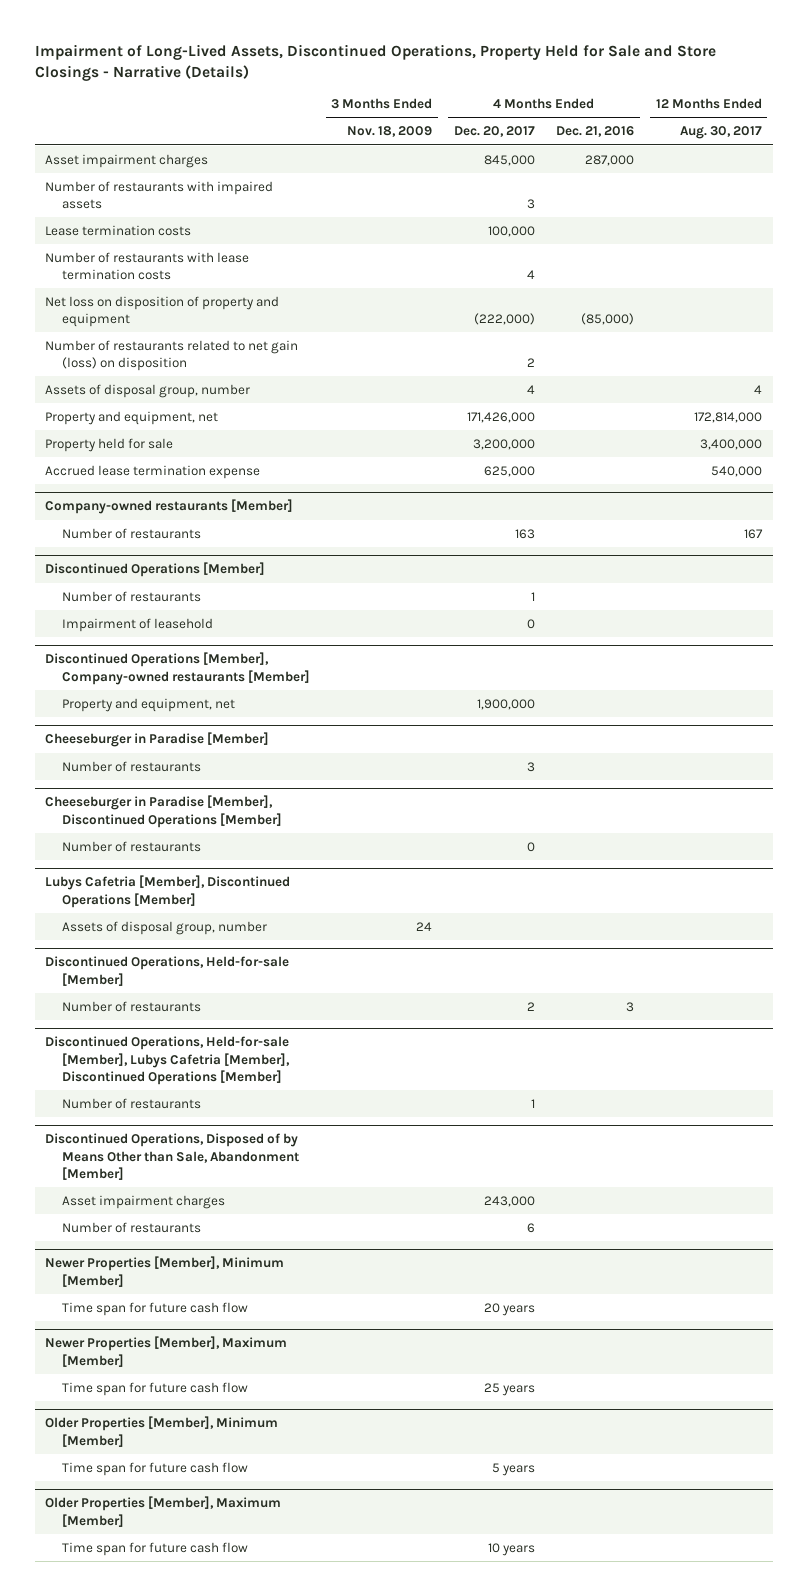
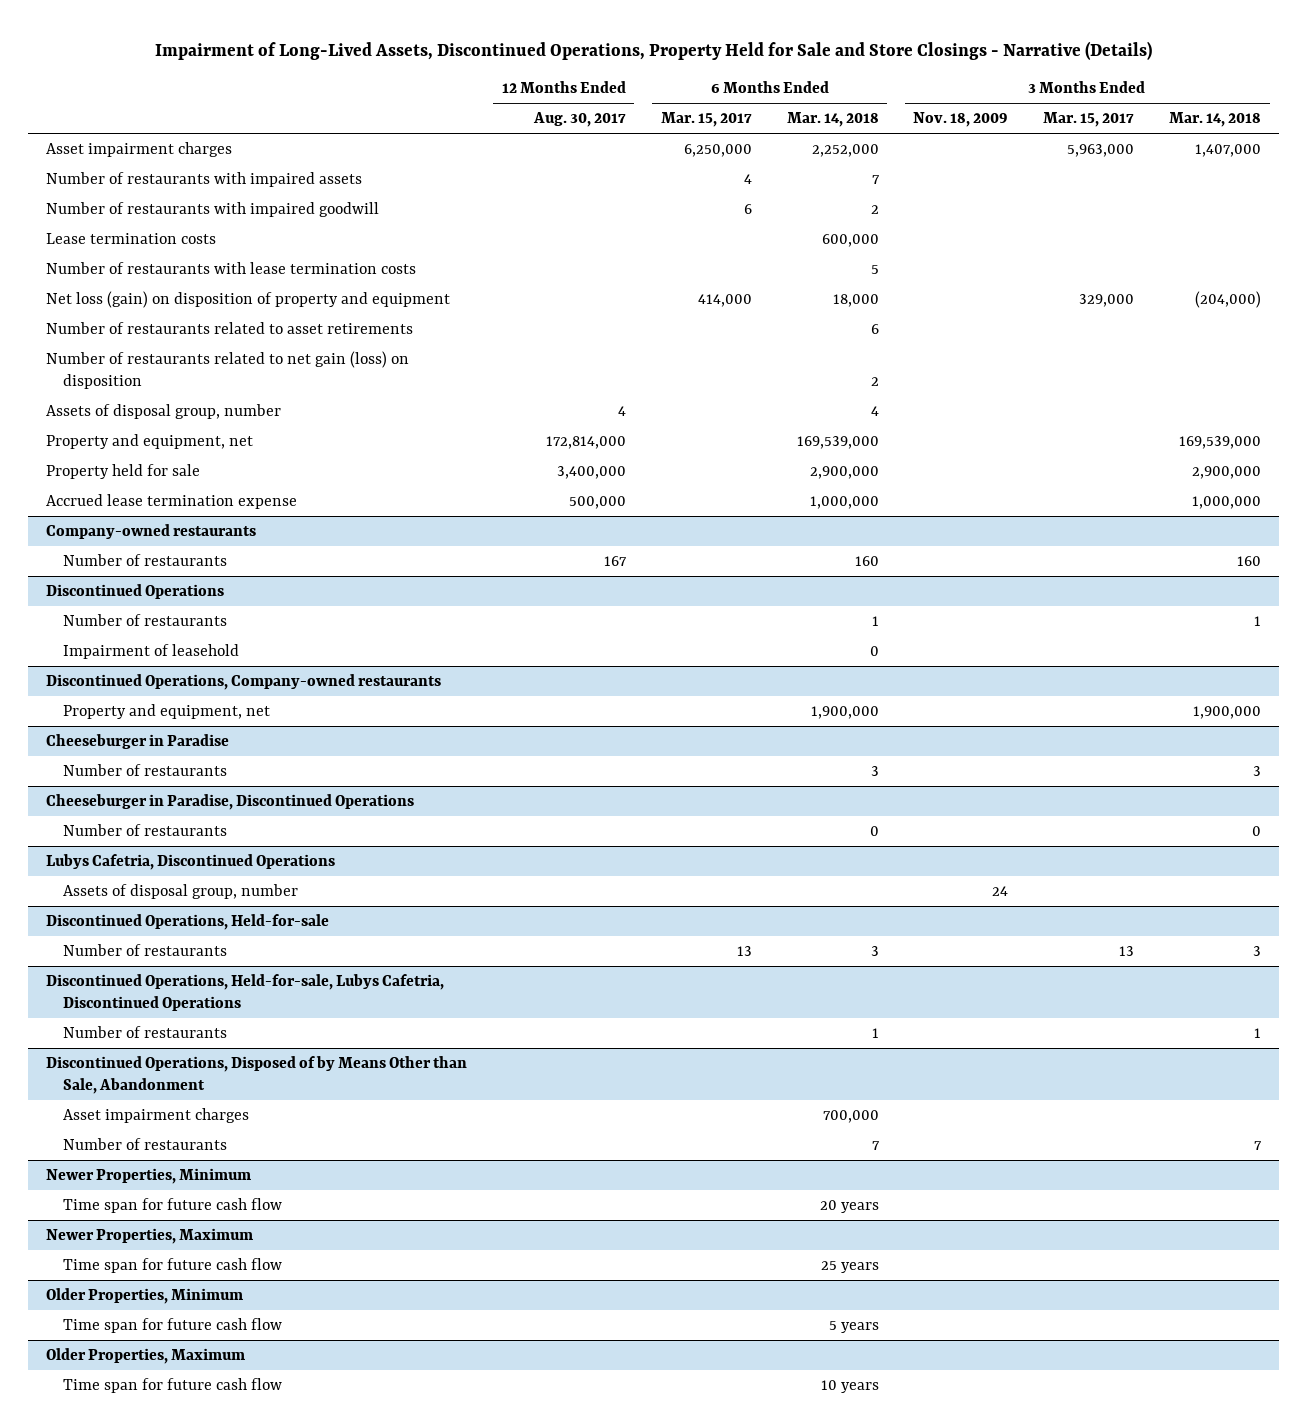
- | 3 Months Ended Nov. 18, 2009 | 4 Months Ended Dec. 20, 2017 | 4 Months Ended Dec. 21, 2016 | 12 Months Ended Aug. 30, 2017
+ | 12 Months Ended Aug. 30, 2017 | 6 Months Ended Mar. 15, 2017 | 6 Months Ended Mar. 14, 2018 | 3 Months Ended Nov. 18, 2009 | 3 Months Ended Mar. 15, 2017 | 3 Months Ended Mar. 14, 2018
+ Number of restaurants with impaired goodwill | | 6 | 2 | | |
- Net loss on disposition of property and equipment | | (222,000) | (85,000) |
+ Net loss (gain) on disposition of property and equipment | | 414,000 | 18,000 | | 329,000 | (204,000)
+ Number of restaurants related to asset retirements | | | 6 | | |
- Accrued lease termination expense | | 625,000 | | 540,000
- Company-owned restaurants [Member]
+ Accrued lease termination expense | 500,000 | | 1,000,000 | | | 1,000,000
+ Company-owned restaurants
- Discontinued Operations [Member]
+ Discontinued Operations
- Discontinued Operations [Member], Company-owned restaurants [Member]
+ Discontinued Operations, Company-owned restaurants
- Cheeseburger in Paradise [Member]
+ Cheeseburger in Paradise
- Cheeseburger in Paradise [Member], Discontinued Operations [Member]
+ Cheeseburger in Paradise, Discontinued Operations
- Lubys Cafetria [Member], Discontinued Operations [Member]
+ Lubys Cafetria, Discontinued Operations
- Discontinued Operations, Held-for-sale [Member]
+ Discontinued Operations, Held-for-sale
- Discontinued Operations, Held-for-sale [Member], Lubys Cafetria [Member], Discontinued Operations [Member]
+ Discontinued Operations, Held-for-sale, Lubys Cafetria, Discontinued Operations
- Discontinued Operations, Disposed of by Means Other than Sale, Abandonment [Member]
+ Discontinued Operations, Disposed of by Means Other than Sale, Abandonment
- Newer Properties [Member], Minimum [Member]
+ Newer Properties, Minimum
- Newer Properties [Member], Maximum [Member]
+ Newer Properties, Maximum
- Older Properties [Member], Minimum [Member]
+ Older Properties, Minimum
- Older Properties [Member], Maximum [Member]
+ Older Properties, Maximum

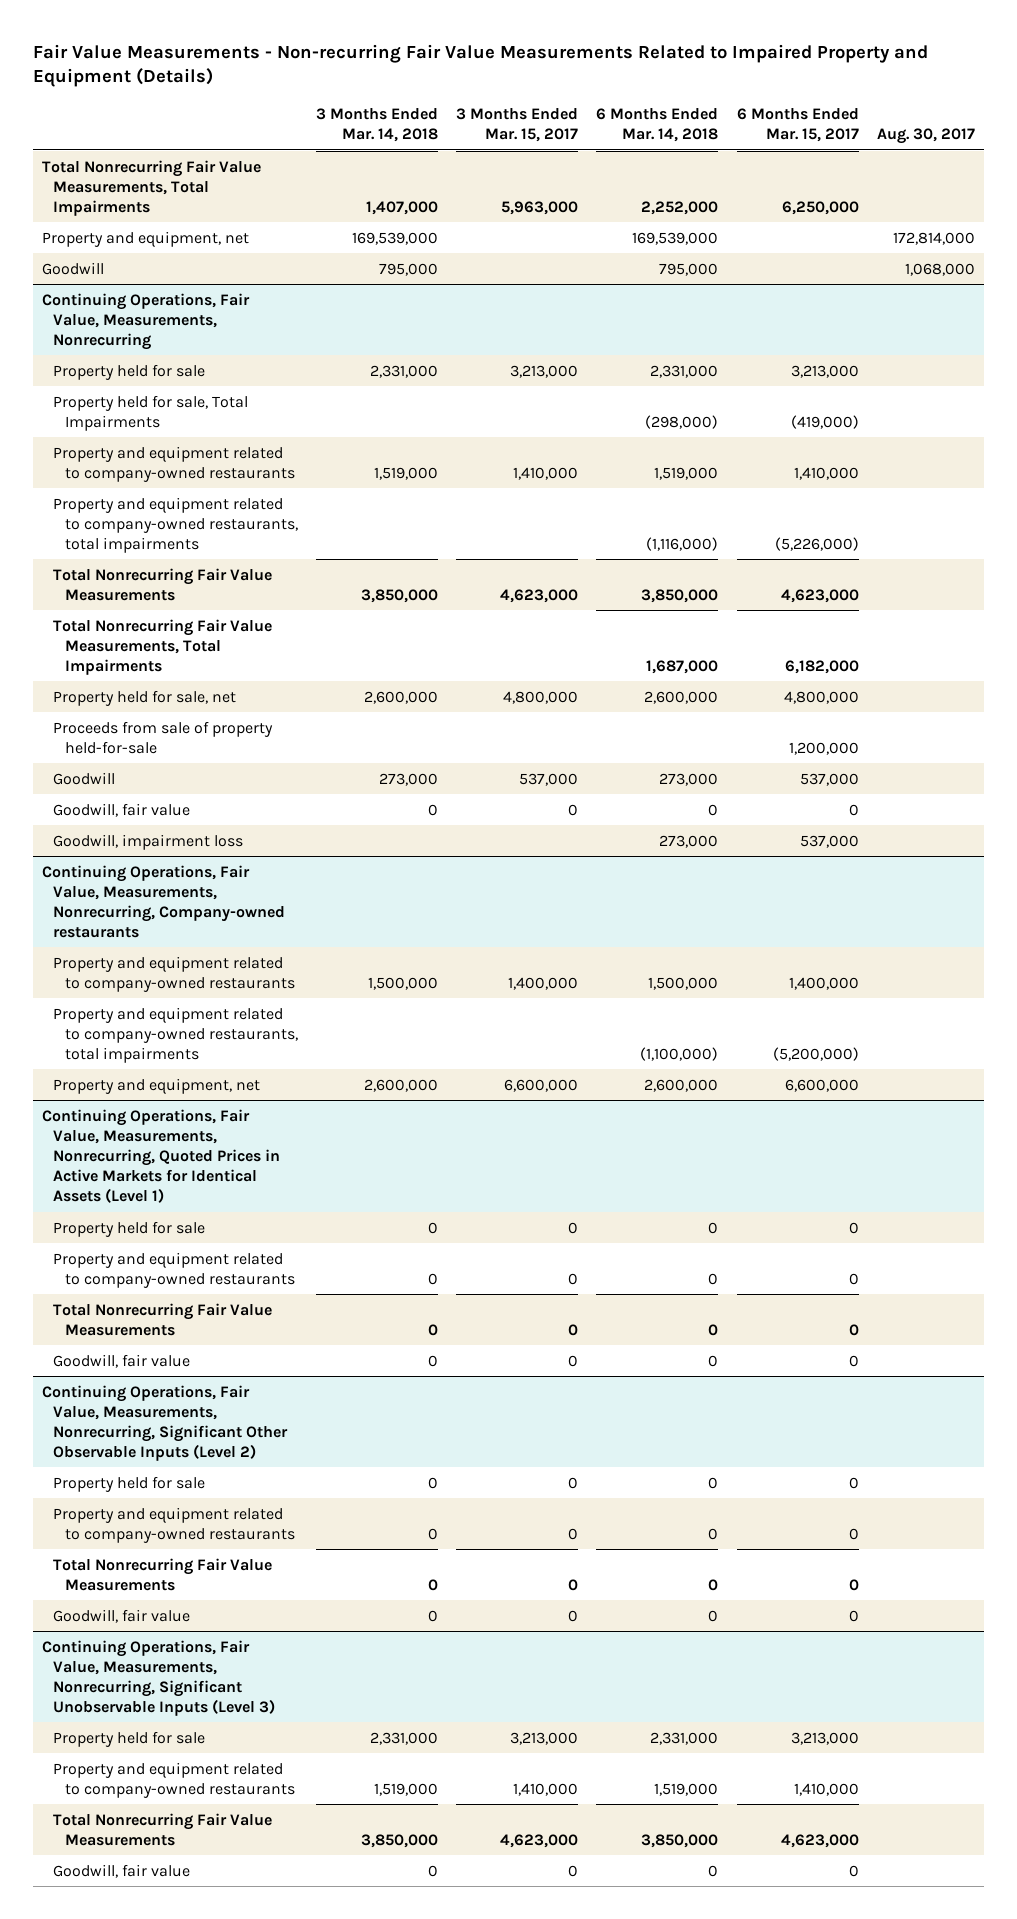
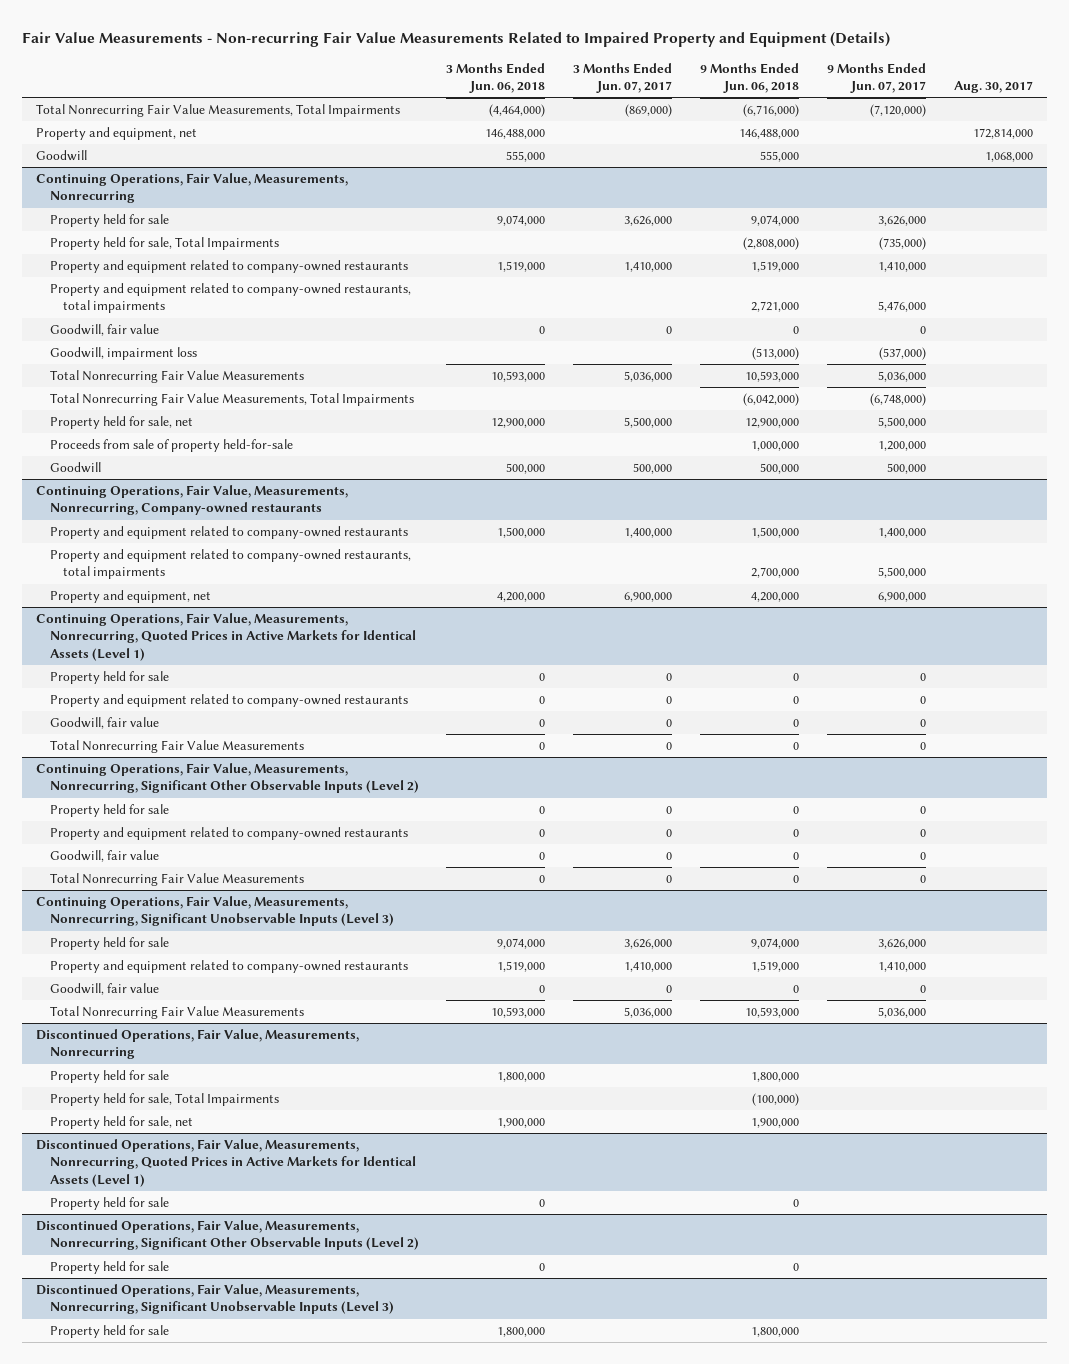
- | 3 Months Ended Mar. 14, 2018 | 3 Months Ended Mar. 15, 2017 | 6 Months Ended Mar. 14, 2018 | 6 Months Ended Mar. 15, 2017 | Aug. 30, 2017
+ | 3 Months Ended Jun. 06, 2018 | 3 Months Ended Jun. 07, 2017 | 9 Months Ended Jun. 06, 2018 | 9 Months Ended Jun. 07, 2017 | Aug. 30, 2017
@ Continuing Operations, Fair Value, Measurements, Nonrecurring
moved up: Goodwill, fair value | 0 | 0 | 0 | 0 |
moved up: Goodwill, impairment loss | | | (513,000) | (537,000) |
@ Continuing Operations, Fair Value, Measurements, Nonrecurring, Quoted Prices in Active Markets for Identical Assets (Level 1)
moved down: Total Nonrecurring Fair Value Measurements | 0 | 0 | 0 | 0 |
@ Continuing Operations, Fair Value, Measurements, Nonrecurring, Significant Other Observable Inputs (Level 2)
moved down: Total Nonrecurring Fair Value Measurements | 0 | 0 | 0 | 0 |
@ Continuing Operations, Fair Value, Measurements, Nonrecurring, Significant Unobservable Inputs (Level 3)
moved down: Total Nonrecurring Fair Value Measurements | 10,593,000 | 5,036,000 | 10,593,000 | 5,036,000 |
+ Discontinued Operations, Fair Value, Measurements, Nonrecurring
+ Property held for sale | 1,800,000 | | 1,800,000 | |
+ Property held for sale, Total Impairments | | | (100,000) | |
+ Property held for sale, net | 1,900,000 | | 1,900,000 | |
+ Discontinued Operations, Fair Value, Measurements, Nonrecurring, Quoted Prices in Active Markets for Identical Assets (Level 1)
+ Property held for sale | 0 | | 0 | |
+ Discontinued Operations, Fair Value, Measurements, Nonrecurring, Significant Other Observable Inputs (Level 2)
+ Property held for sale | 0 | | 0 | |
+ Discontinued Operations, Fair Value, Measurements, Nonrecurring, Significant Unobservable Inputs (Level 3)
+ Property held for sale | 1,800,000 | | 1,800,000 | |

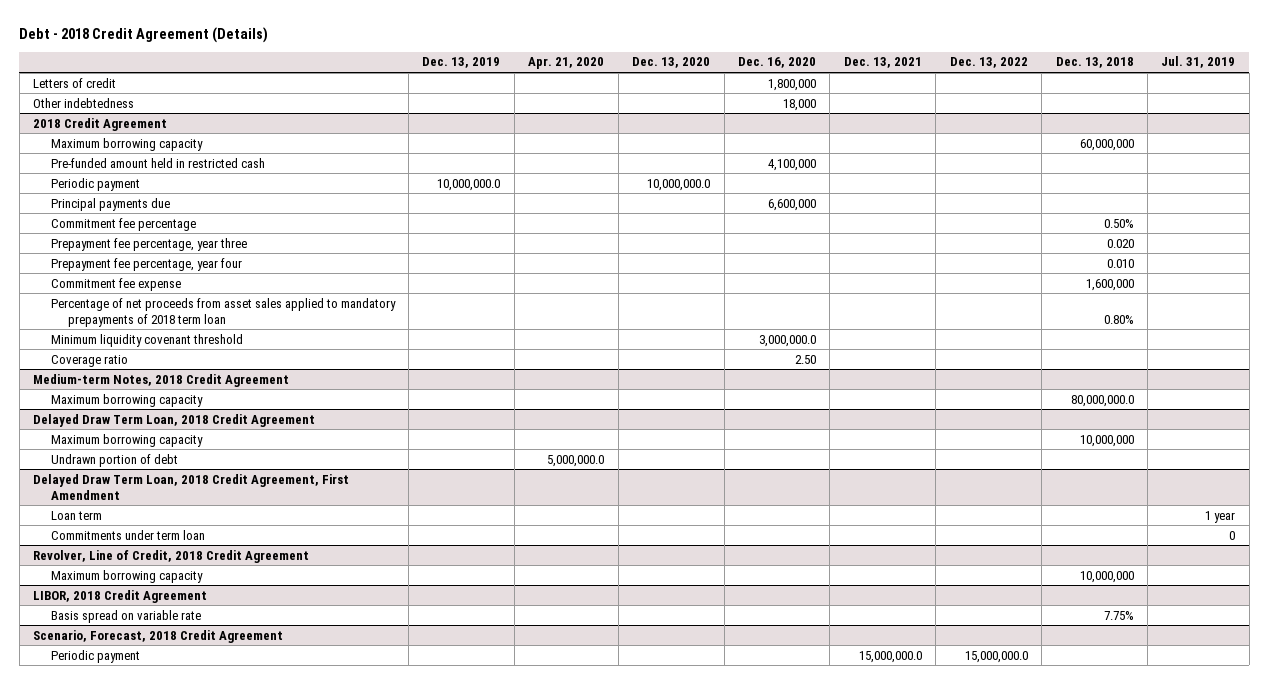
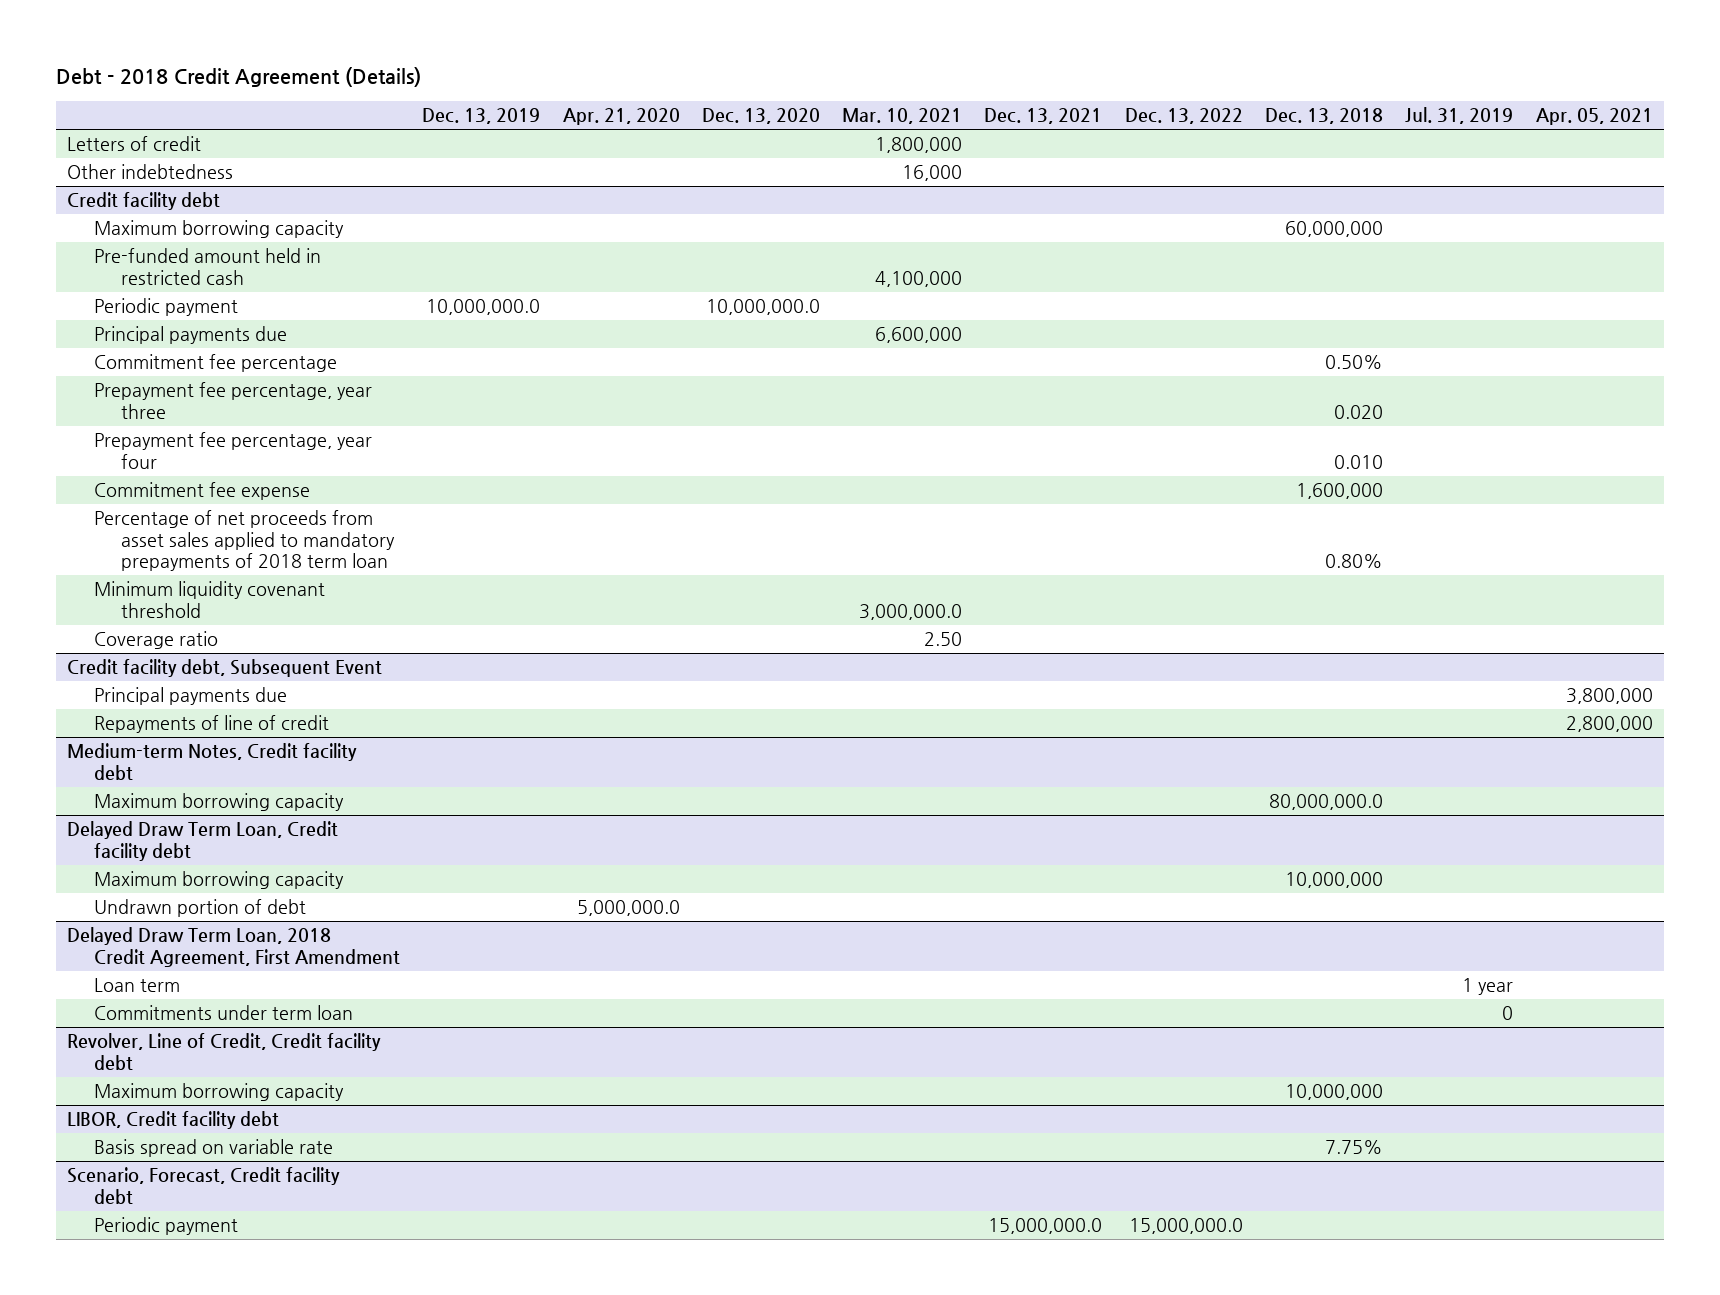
- | Dec. 13, 2019 | Apr. 21, 2020 | Dec. 13, 2020 | Dec. 16, 2020 | Dec. 13, 2021 | Dec. 13, 2022 | Dec. 13, 2018 | Jul. 31, 2019
+ | Dec. 13, 2019 | Apr. 21, 2020 | Dec. 13, 2020 | Mar. 10, 2021 | Dec. 13, 2021 | Dec. 13, 2022 | Dec. 13, 2018 | Jul. 31, 2019 | Apr. 05, 2021
- 2018 Credit Agreement
+ Credit facility debt
- Medium-term Notes, 2018 Credit Agreement
+ Credit facility debt, Subsequent Event
+ Principal payments due | | | | | | | | | 3,800,000
+ Repayments of line of credit | | | | | | | | | 2,800,000
+ Medium-term Notes, Credit facility debt
- Delayed Draw Term Loan, 2018 Credit Agreement
+ Delayed Draw Term Loan, Credit facility debt
- Revolver, Line of Credit, 2018 Credit Agreement
+ Revolver, Line of Credit, Credit facility debt
- LIBOR, 2018 Credit Agreement
+ LIBOR, Credit facility debt
- Scenario, Forecast, 2018 Credit Agreement
+ Scenario, Forecast, Credit facility debt

